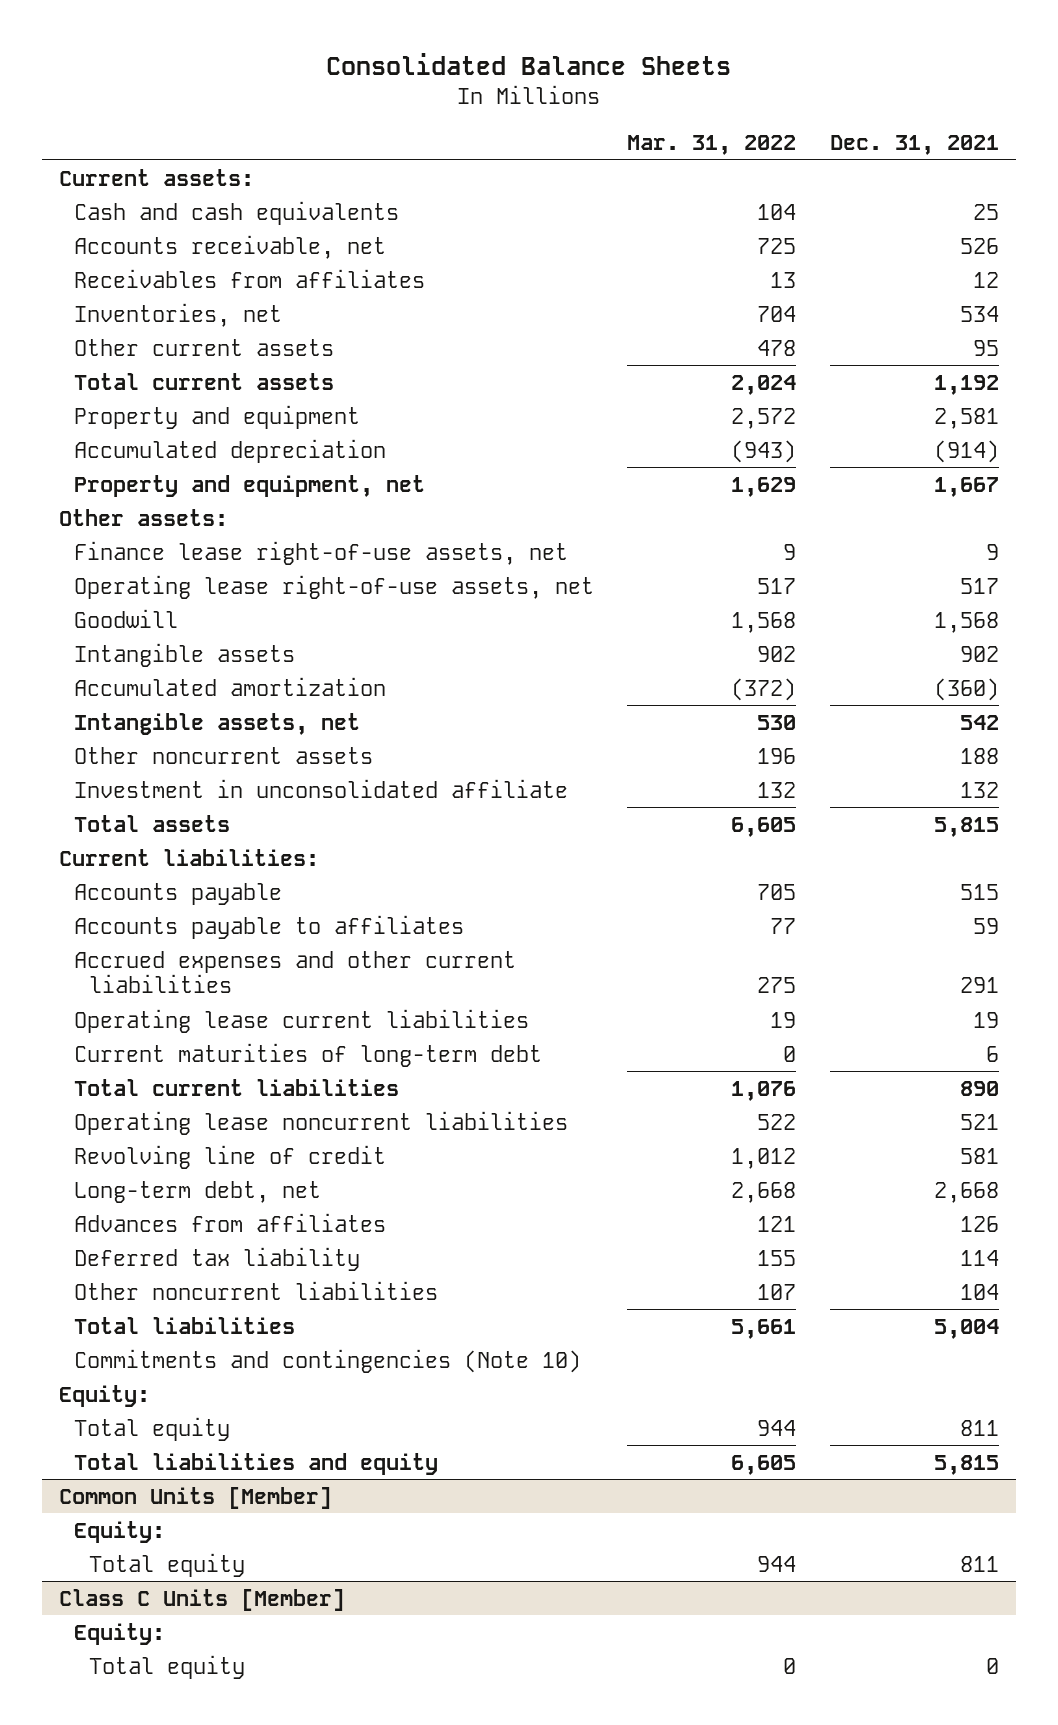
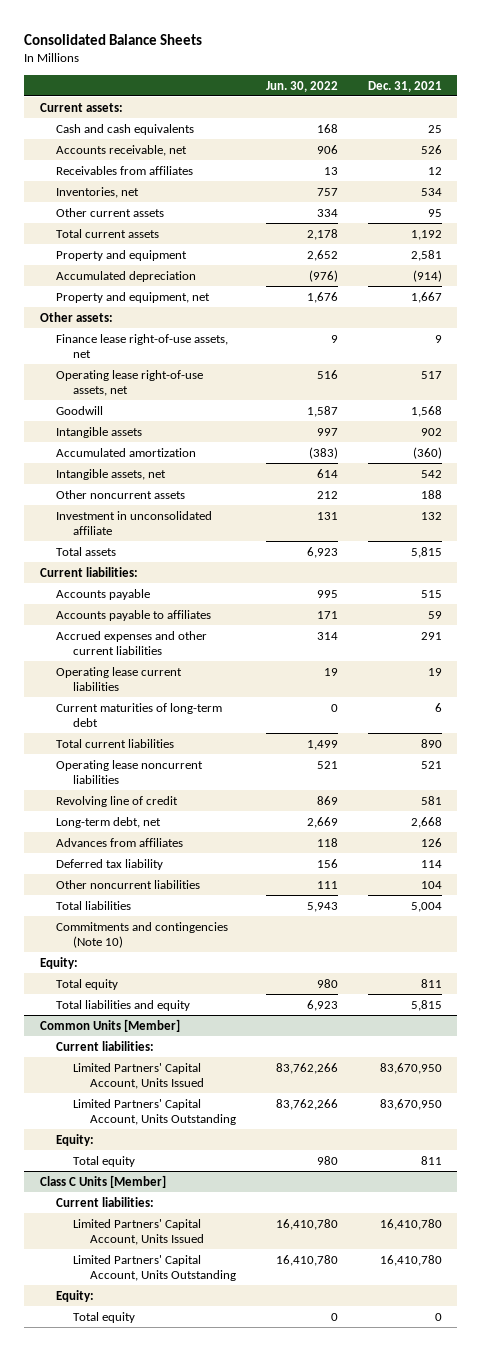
- | Mar. 31, 2022 | Dec. 31, 2021
+ | Jun. 30, 2022 | Dec. 31, 2021
@ Common Units [Member]
+ Current liabilities:
+ Limited Partners' Capital Account, Units Issued | 83,762,266 | 83,670,950
+ Limited Partners' Capital Account, Units Outstanding | 83,762,266 | 83,670,950
@ Class C Units [Member]
+ Current liabilities:
+ Limited Partners' Capital Account, Units Issued | 16,410,780 | 16,410,780
+ Limited Partners' Capital Account, Units Outstanding | 16,410,780 | 16,410,780

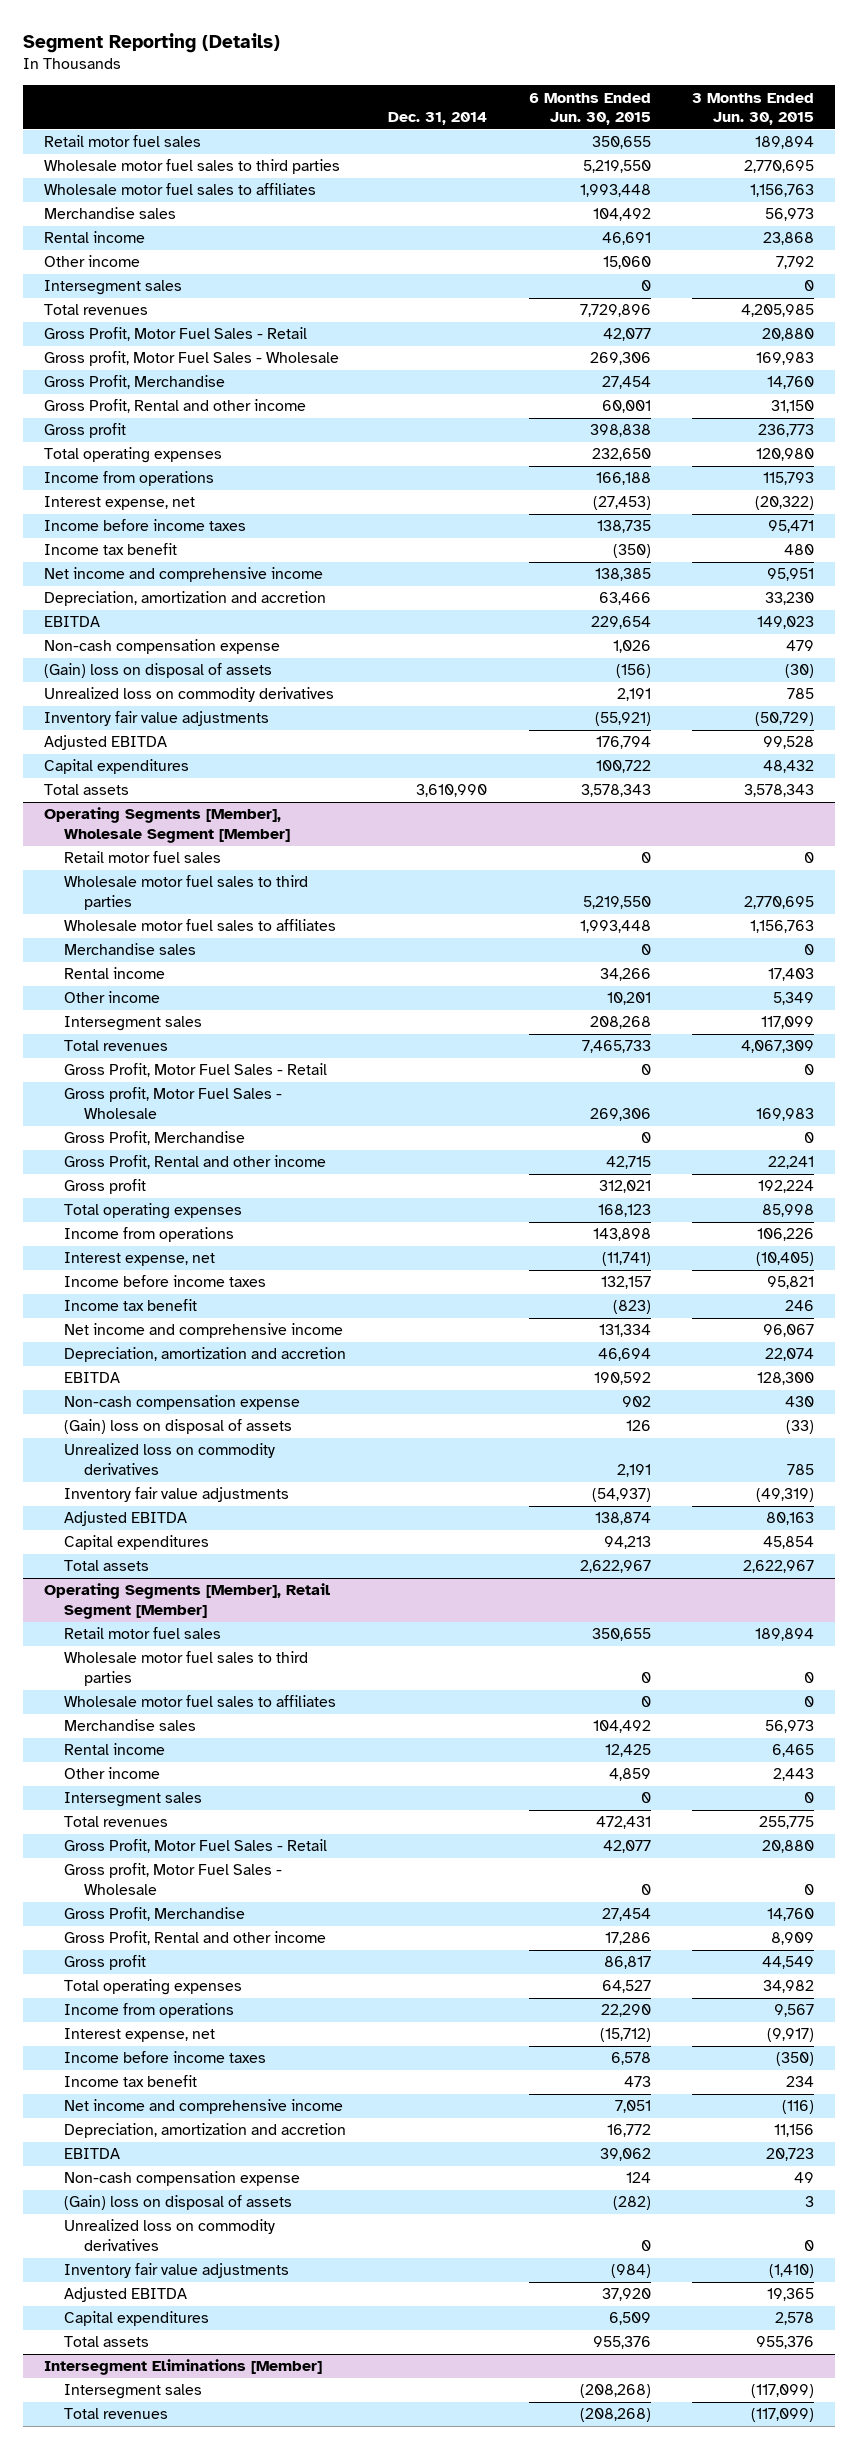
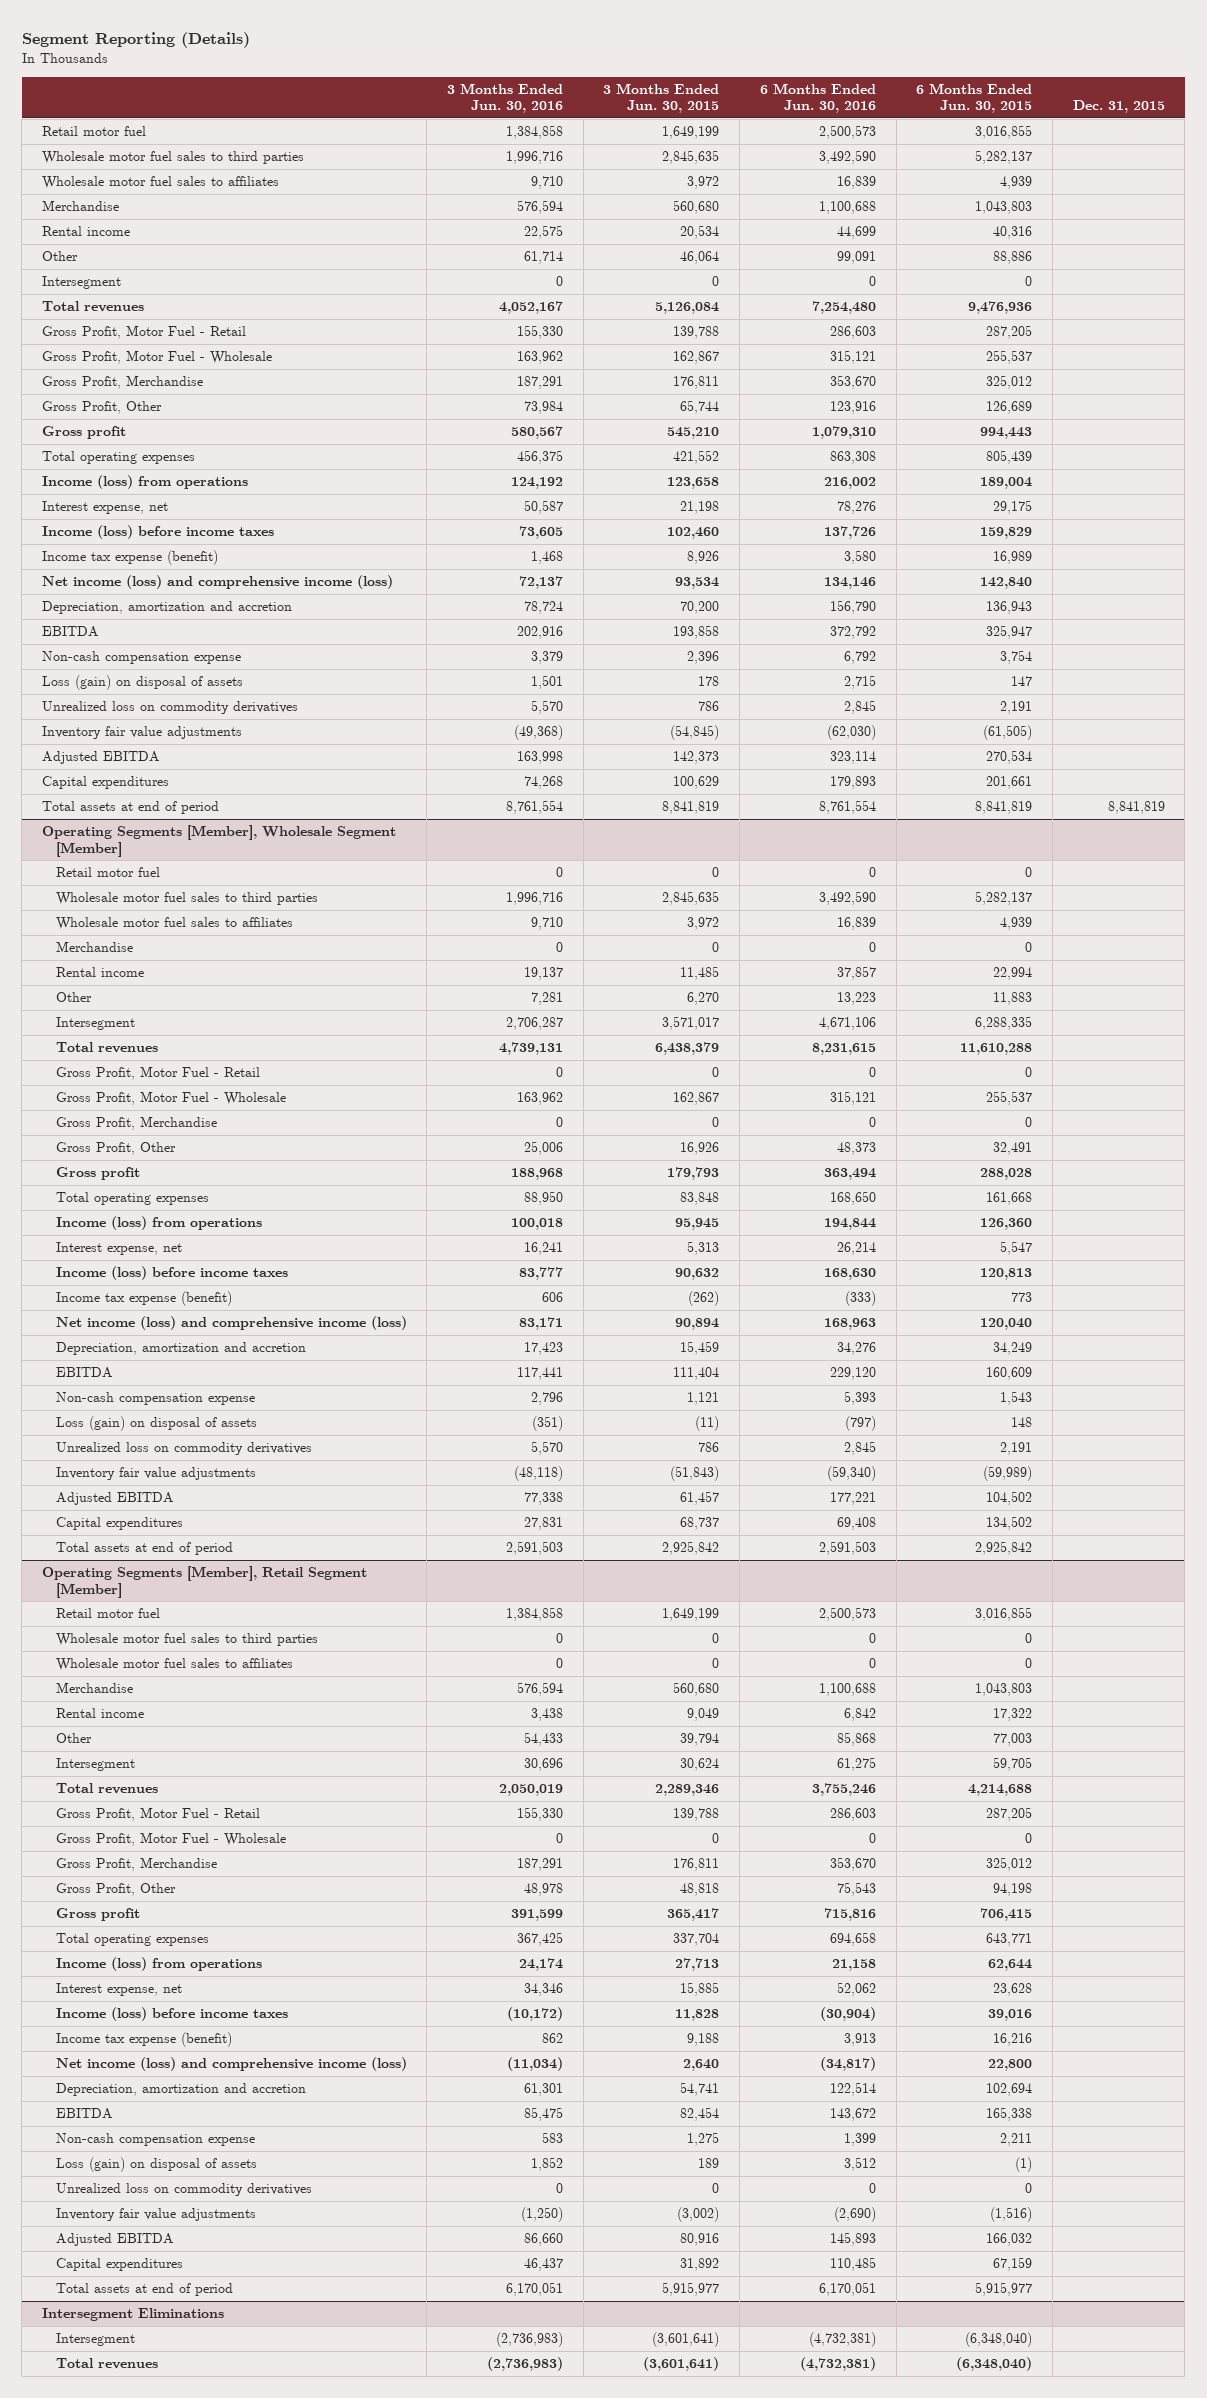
- | Dec. 31, 2014 | 6 Months Ended Jun. 30, 2015 | 3 Months Ended Jun. 30, 2015
+ | 3 Months Ended Jun. 30, 2016 | 3 Months Ended Jun. 30, 2015 | 6 Months Ended Jun. 30, 2016 | 6 Months Ended Jun. 30, 2015 | Dec. 31, 2015
- Retail motor fuel sales | | 350,655 | 189,894
- Wholesale motor fuel sales to third parties | | 5,219,550 | 2,770,695
- Wholesale motor fuel sales to affiliates | | 1,993,448 | 1,156,763
- Merchandise sales | | 104,492 | 56,973
- Rental income | | 46,691 | 23,868
- Other income | | 15,060 | 7,792
- Intersegment sales | | 0 | 0
- Total revenues | | 7,729,896 | 4,205,985
- Gross Profit, Motor Fuel Sales - Retail | | 42,077 | 20,880
- Gross profit, Motor Fuel Sales - Wholesale | | 269,306 | 169,983
- Gross Profit, Merchandise | | 27,454 | 14,760
- Gross Profit, Rental and other income | | 60,001 | 31,150
- Gross profit | | 398,838 | 236,773
- Total operating expenses | | 232,650 | 120,980
- Income from operations | | 166,188 | 115,793
- Interest expense, net | | (27,453) | (20,322)
- Income before income taxes | | 138,735 | 95,471
- Income tax benefit | | (350) | 480
- Net income and comprehensive income | | 138,385 | 95,951
- Depreciation, amortization and accretion | | 63,466 | 33,230
- EBITDA | | 229,654 | 149,023
- Non-cash compensation expense | | 1,026 | 479
- (Gain) loss on disposal of assets | | (156) | (30)
- Unrealized loss on commodity derivatives | | 2,191 | 785
- Inventory fair value adjustments | | (55,921) | (50,729)
- Adjusted EBITDA | | 176,794 | 99,528
- Capital expenditures | | 100,722 | 48,432
- Total assets | 3,610,990 | 3,578,343 | 3,578,343
+ Retail motor fuel | 1,384,858 | 1,649,199 | 2,500,573 | 3,016,855 |
+ Wholesale motor fuel sales to third parties | 1,996,716 | 2,845,635 | 3,492,590 | 5,282,137 |
+ Wholesale motor fuel sales to affiliates | 9,710 | 3,972 | 16,839 | 4,939 |
+ Merchandise | 576,594 | 560,680 | 1,100,688 | 1,043,803 |
+ Rental income | 22,575 | 20,534 | 44,699 | 40,316 |
+ Other | 61,714 | 46,064 | 99,091 | 88,886 |
+ Intersegment | 0 | 0 | 0 | 0 |
+ Total revenues | 4,052,167 | 5,126,084 | 7,254,480 | 9,476,936 |
+ Gross Profit, Motor Fuel - Retail | 155,330 | 139,788 | 286,603 | 287,205 |
+ Gross Profit, Motor Fuel - Wholesale | 163,962 | 162,867 | 315,121 | 255,537 |
+ Gross Profit, Merchandise | 187,291 | 176,811 | 353,670 | 325,012 |
+ Gross Profit, Other | 73,984 | 65,744 | 123,916 | 126,689 |
+ Gross profit | 580,567 | 545,210 | 1,079,310 | 994,443 |
+ Total operating expenses | 456,375 | 421,552 | 863,308 | 805,439 |
+ Income (loss) from operations | 124,192 | 123,658 | 216,002 | 189,004 |
+ Interest expense, net | 50,587 | 21,198 | 78,276 | 29,175 |
+ Income (loss) before income taxes | 73,605 | 102,460 | 137,726 | 159,829 |
+ Income tax expense (benefit) | 1,468 | 8,926 | 3,580 | 16,989 |
+ Net income (loss) and comprehensive income (loss) | 72,137 | 93,534 | 134,146 | 142,840 |
+ Depreciation, amortization and accretion | 78,724 | 70,200 | 156,790 | 136,943 |
+ EBITDA | 202,916 | 193,858 | 372,792 | 325,947 |
+ Non-cash compensation expense | 3,379 | 2,396 | 6,792 | 3,754 |
+ Loss (gain) on disposal of assets | 1,501 | 178 | 2,715 | 147 |
+ Unrealized loss on commodity derivatives | 5,570 | 786 | 2,845 | 2,191 |
+ Inventory fair value adjustments | (49,368) | (54,845) | (62,030) | (61,505) |
+ Adjusted EBITDA | 163,998 | 142,373 | 323,114 | 270,534 |
+ Capital expenditures | 74,268 | 100,629 | 179,893 | 201,661 |
+ Total assets at end of period | 8,761,554 | 8,841,819 | 8,761,554 | 8,841,819 | 8,841,819
@ Operating Segments [Member], Wholesale Segment [Member]
- Retail motor fuel sales | | 0 | 0
- Wholesale motor fuel sales to third parties | | 5,219,550 | 2,770,695
- Wholesale motor fuel sales to affiliates | | 1,993,448 | 1,156,763
- Merchandise sales | | 0 | 0
- Rental income | | 34,266 | 17,403
- Other income | | 10,201 | 5,349
- Intersegment sales | | 208,268 | 117,099
- Total revenues | | 7,465,733 | 4,067,309
- Gross Profit, Motor Fuel Sales - Retail | | 0 | 0
- Gross profit, Motor Fuel Sales - Wholesale | | 269,306 | 169,983
+ Retail motor fuel | 0 | 0 | 0 | 0 |
+ Wholesale motor fuel sales to third parties | 1,996,716 | 2,845,635 | 3,492,590 | 5,282,137 |
+ Wholesale motor fuel sales to affiliates | 9,710 | 3,972 | 16,839 | 4,939 |
+ Merchandise | 0 | 0 | 0 | 0 |
+ Rental income | 19,137 | 11,485 | 37,857 | 22,994 |
+ Other | 7,281 | 6,270 | 13,223 | 11,883 |
+ Intersegment | 2,706,287 | 3,571,017 | 4,671,106 | 6,288,335 |
+ Total revenues | 4,739,131 | 6,438,379 | 8,231,615 | 11,610,288 |
+ Gross Profit, Motor Fuel - Retail | 0 | 0 | 0 | 0 |
+ Gross Profit, Motor Fuel - Wholesale | 163,962 | 162,867 | 315,121 | 255,537 |
- Gross Profit, Rental and other income | | 42,715 | 22,241
- Gross profit | | 312,021 | 192,224
- Total operating expenses | | 168,123 | 85,998
- Income from operations | | 143,898 | 106,226
- Interest expense, net | | (11,741) | (10,405)
- Income before income taxes | | 132,157 | 95,821
- Income tax benefit | | (823) | 246
- Net income and comprehensive income | | 131,334 | 96,067
- Depreciation, amortization and accretion | | 46,694 | 22,074
- EBITDA | | 190,592 | 128,300
- Non-cash compensation expense | | 902 | 430
- (Gain) loss on disposal of assets | | 126 | (33)
- Unrealized loss on commodity derivatives | | 2,191 | 785
- Inventory fair value adjustments | | (54,937) | (49,319)
- Adjusted EBITDA | | 138,874 | 80,163
- Capital expenditures | | 94,213 | 45,854
- Total assets | | 2,622,967 | 2,622,967
+ Gross Profit, Other | 25,006 | 16,926 | 48,373 | 32,491 |
+ Gross profit | 188,968 | 179,793 | 363,494 | 288,028 |
+ Total operating expenses | 88,950 | 83,848 | 168,650 | 161,668 |
+ Income (loss) from operations | 100,018 | 95,945 | 194,844 | 126,360 |
+ Interest expense, net | 16,241 | 5,313 | 26,214 | 5,547 |
+ Income (loss) before income taxes | 83,777 | 90,632 | 168,630 | 120,813 |
+ Income tax expense (benefit) | 606 | (262) | (333) | 773 |
+ Net income (loss) and comprehensive income (loss) | 83,171 | 90,894 | 168,963 | 120,040 |
+ Depreciation, amortization and accretion | 17,423 | 15,459 | 34,276 | 34,249 |
+ EBITDA | 117,441 | 111,404 | 229,120 | 160,609 |
+ Non-cash compensation expense | 2,796 | 1,121 | 5,393 | 1,543 |
+ Loss (gain) on disposal of assets | (351) | (11) | (797) | 148 |
+ Unrealized loss on commodity derivatives | 5,570 | 786 | 2,845 | 2,191 |
+ Inventory fair value adjustments | (48,118) | (51,843) | (59,340) | (59,989) |
+ Adjusted EBITDA | 77,338 | 61,457 | 177,221 | 104,502 |
+ Capital expenditures | 27,831 | 68,737 | 69,408 | 134,502 |
+ Total assets at end of period | 2,591,503 | 2,925,842 | 2,591,503 | 2,925,842 |
@ Operating Segments [Member], Retail Segment [Member]
- Retail motor fuel sales | | 350,655 | 189,894
+ Retail motor fuel | 1,384,858 | 1,649,199 | 2,500,573 | 3,016,855 |
- Merchandise sales | | 104,492 | 56,973
- Rental income | | 12,425 | 6,465
- Other income | | 4,859 | 2,443
- Intersegment sales | | 0 | 0
- Total revenues | | 472,431 | 255,775
- Gross Profit, Motor Fuel Sales - Retail | | 42,077 | 20,880
- Gross profit, Motor Fuel Sales - Wholesale | | 0 | 0
- Gross Profit, Merchandise | | 27,454 | 14,760
- Gross Profit, Rental and other income | | 17,286 | 8,909
- Gross profit | | 86,817 | 44,549
- Total operating expenses | | 64,527 | 34,982
- Income from operations | | 22,290 | 9,567
- Interest expense, net | | (15,712) | (9,917)
- Income before income taxes | | 6,578 | (350)
- Income tax benefit | | 473 | 234
- Net income and comprehensive income | | 7,051 | (116)
- Depreciation, amortization and accretion | | 16,772 | 11,156
- EBITDA | | 39,062 | 20,723
- Non-cash compensation expense | | 124 | 49
- (Gain) loss on disposal of assets | | (282) | 3
+ Merchandise | 576,594 | 560,680 | 1,100,688 | 1,043,803 |
+ Rental income | 3,438 | 9,049 | 6,842 | 17,322 |
+ Other | 54,433 | 39,794 | 85,868 | 77,003 |
+ Intersegment | 30,696 | 30,624 | 61,275 | 59,705 |
+ Total revenues | 2,050,019 | 2,289,346 | 3,755,246 | 4,214,688 |
+ Gross Profit, Motor Fuel - Retail | 155,330 | 139,788 | 286,603 | 287,205 |
+ Gross Profit, Motor Fuel - Wholesale | 0 | 0 | 0 | 0 |
+ Gross Profit, Merchandise | 187,291 | 176,811 | 353,670 | 325,012 |
+ Gross Profit, Other | 48,978 | 48,818 | 75,543 | 94,198 |
+ Gross profit | 391,599 | 365,417 | 715,816 | 706,415 |
+ Total operating expenses | 367,425 | 337,704 | 694,658 | 643,771 |
+ Income (loss) from operations | 24,174 | 27,713 | 21,158 | 62,644 |
+ Interest expense, net | 34,346 | 15,885 | 52,062 | 23,628 |
+ Income (loss) before income taxes | (10,172) | 11,828 | (30,904) | 39,016 |
+ Income tax expense (benefit) | 862 | 9,188 | 3,913 | 16,216 |
+ Net income (loss) and comprehensive income (loss) | (11,034) | 2,640 | (34,817) | 22,800 |
+ Depreciation, amortization and accretion | 61,301 | 54,741 | 122,514 | 102,694 |
+ EBITDA | 85,475 | 82,454 | 143,672 | 165,338 |
+ Non-cash compensation expense | 583 | 1,275 | 1,399 | 2,211 |
+ Loss (gain) on disposal of assets | 1,852 | 189 | 3,512 | (1) |
- Inventory fair value adjustments | | (984) | (1,410)
- Adjusted EBITDA | | 37,920 | 19,365
- Capital expenditures | | 6,509 | 2,578
- Total assets | | 955,376 | 955,376
- Intersegment Eliminations [Member]
- Intersegment sales | | (208,268) | (117,099)
- Total revenues | | (208,268) | (117,099)
@ Operating Segments [Member], Retail Segment [Member]
+ Inventory fair value adjustments | (1,250) | (3,002) | (2,690) | (1,516) |
+ Adjusted EBITDA | 86,660 | 80,916 | 145,893 | 166,032 |
+ Capital expenditures | 46,437 | 31,892 | 110,485 | 67,159 |
+ Total assets at end of period | 6,170,051 | 5,915,977 | 6,170,051 | 5,915,977 |
+ Intersegment Eliminations
+ Intersegment | (2,736,983) | (3,601,641) | (4,732,381) | (6,348,040) |
+ Total revenues | (2,736,983) | (3,601,641) | (4,732,381) | (6,348,040) |

